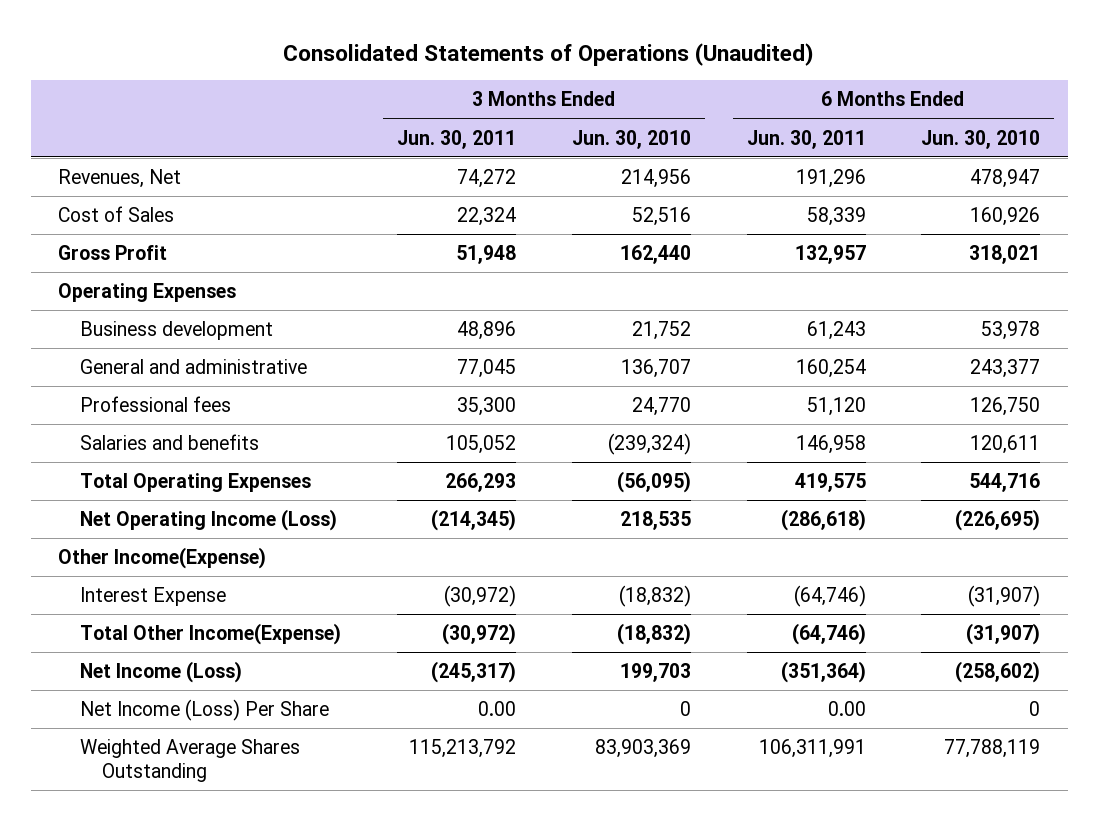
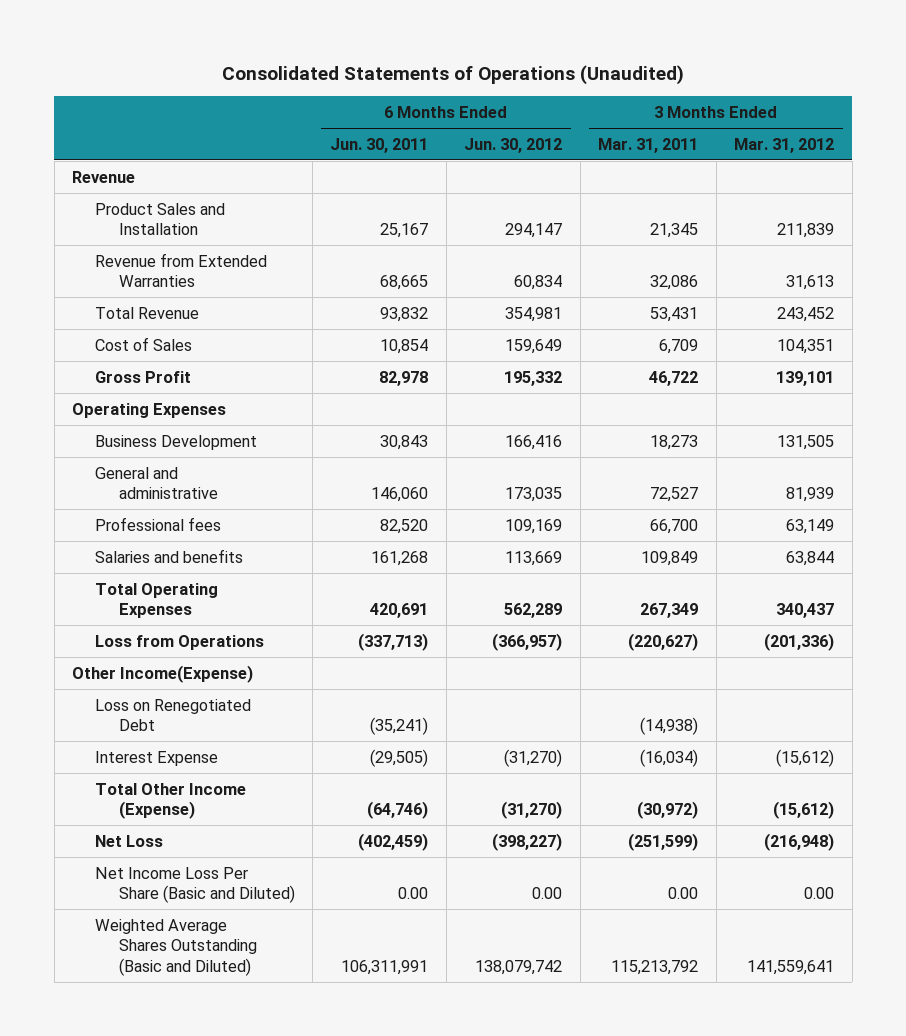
- | 3 Months Ended Jun. 30, 2011 | 3 Months Ended Jun. 30, 2010 | 6 Months Ended Jun. 30, 2011 | 6 Months Ended Jun. 30, 2010
+ | 6 Months Ended Jun. 30, 2011 | 6 Months Ended Jun. 30, 2012 | 3 Months Ended Mar. 31, 2011 | 3 Months Ended Mar. 31, 2012
- Revenues, Net | 74,272 | 214,956 | 191,296 | 478,947
- Cost of Sales | 22,324 | 52,516 | 58,339 | 160,926
- Gross Profit | 51,948 | 162,440 | 132,957 | 318,021
+ Revenue
+ Product Sales and Installation | 25,167 | 294,147 | 21,345 | 211,839
+ Revenue from Extended Warranties | 68,665 | 60,834 | 32,086 | 31,613
+ Total Revenue | 93,832 | 354,981 | 53,431 | 243,452
+ Cost of Sales | 10,854 | 159,649 | 6,709 | 104,351
+ Gross Profit | 82,978 | 195,332 | 46,722 | 139,101
- Business development | 48,896 | 21,752 | 61,243 | 53,978
- General and administrative | 77,045 | 136,707 | 160,254 | 243,377
- Professional fees | 35,300 | 24,770 | 51,120 | 126,750
- Salaries and benefits | 105,052 | (239,324) | 146,958 | 120,611
- Total Operating Expenses | 266,293 | (56,095) | 419,575 | 544,716
- Net Operating Income (Loss) | (214,345) | 218,535 | (286,618) | (226,695)
+ Business Development | 30,843 | 166,416 | 18,273 | 131,505
+ General and administrative | 146,060 | 173,035 | 72,527 | 81,939
+ Professional fees | 82,520 | 109,169 | 66,700 | 63,149
+ Salaries and benefits | 161,268 | 113,669 | 109,849 | 63,844
+ Total Operating Expenses | 420,691 | 562,289 | 267,349 | 340,437
+ Loss from Operations | (337,713) | (366,957) | (220,627) | (201,336)
- Interest Expense | (30,972) | (18,832) | (64,746) | (31,907)
- Total Other Income(Expense) | (30,972) | (18,832) | (64,746) | (31,907)
- Net Income (Loss) | (245,317) | 199,703 | (351,364) | (258,602)
- Net Income (Loss) Per Share | 0.00 | 0 | 0.00 | 0
- Weighted Average Shares Outstanding | 115,213,792 | 83,903,369 | 106,311,991 | 77,788,119
+ Loss on Renegotiated Debt | (35,241) | | (14,938) |
+ Interest Expense | (29,505) | (31,270) | (16,034) | (15,612)
+ Total Other Income (Expense) | (64,746) | (31,270) | (30,972) | (15,612)
+ Net Loss | (402,459) | (398,227) | (251,599) | (216,948)
+ Net Income Loss Per Share (Basic and Diluted) | 0.00 | 0.00 | 0.00 | 0.00
+ Weighted Average Shares Outstanding (Basic and Diluted) | 106,311,991 | 138,079,742 | 115,213,792 | 141,559,641

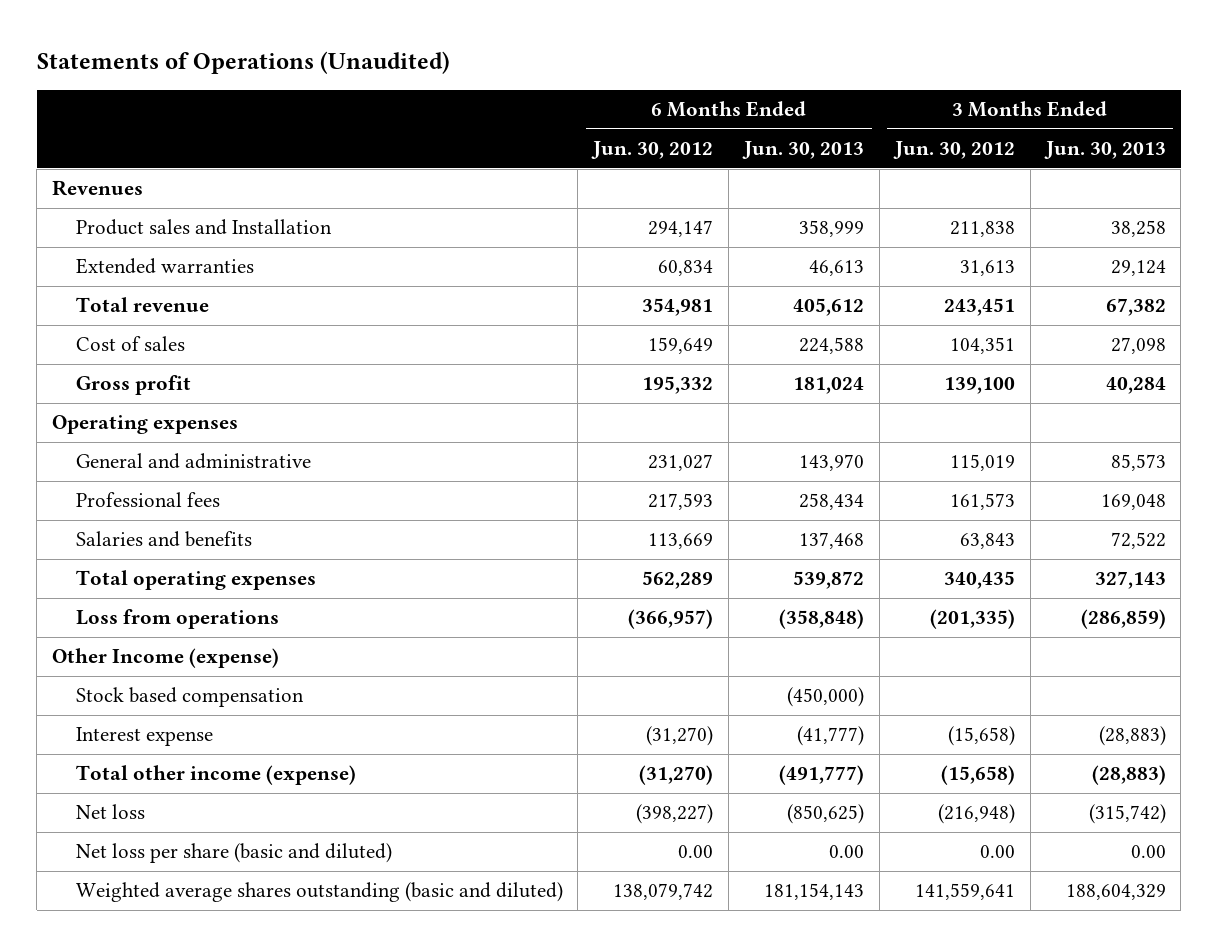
- Consolidated Statements of Operations (Unaudited)
+ Statements of Operations (Unaudited)
- | 6 Months Ended Jun. 30, 2011 | 6 Months Ended Jun. 30, 2012 | 3 Months Ended Mar. 31, 2011 | 3 Months Ended Mar. 31, 2012
+ | 6 Months Ended Jun. 30, 2012 | 6 Months Ended Jun. 30, 2013 | 3 Months Ended Jun. 30, 2012 | 3 Months Ended Jun. 30, 2013
- Revenue
- Product Sales and Installation | 25,167 | 294,147 | 21,345 | 211,839
- Revenue from Extended Warranties | 68,665 | 60,834 | 32,086 | 31,613
- Total Revenue | 93,832 | 354,981 | 53,431 | 243,452
- Cost of Sales | 10,854 | 159,649 | 6,709 | 104,351
- Gross Profit | 82,978 | 195,332 | 46,722 | 139,101
- Operating Expenses
- Business Development | 30,843 | 166,416 | 18,273 | 131,505
- General and administrative | 146,060 | 173,035 | 72,527 | 81,939
- Professional fees | 82,520 | 109,169 | 66,700 | 63,149
+ Revenues
+ Product sales and Installation | 294,147 | 358,999 | 211,838 | 38,258
+ Extended warranties | 60,834 | 46,613 | 31,613 | 29,124
+ Total revenue | 354,981 | 405,612 | 243,451 | 67,382
+ Cost of sales | 159,649 | 224,588 | 104,351 | 27,098
+ Gross profit | 195,332 | 181,024 | 139,100 | 40,284
+ Operating expenses
+ General and administrative | 231,027 | 143,970 | 115,019 | 85,573
+ Professional fees | 217,593 | 258,434 | 161,573 | 169,048
- Total Operating Expenses | 420,691 | 562,289 | 267,349 | 340,437
- Loss from Operations | (337,713) | (366,957) | (220,627) | (201,336)
- Other Income(Expense)
- Loss on Renegotiated Debt | (35,241) | | (14,938) |
- Interest Expense | (29,505) | (31,270) | (16,034) | (15,612)
- Total Other Income (Expense) | (64,746) | (31,270) | (30,972) | (15,612)
- Net Loss | (402,459) | (398,227) | (251,599) | (216,948)
- Net Income Loss Per Share (Basic and Diluted) | 0.00 | 0.00 | 0.00 | 0.00
- Weighted Average Shares Outstanding (Basic and Diluted) | 106,311,991 | 138,079,742 | 115,213,792 | 141,559,641
+ Total operating expenses | 562,289 | 539,872 | 340,435 | 327,143
+ Loss from operations | (366,957) | (358,848) | (201,335) | (286,859)
+ Other Income (expense)
+ Stock based compensation | | (450,000) | |
+ Interest expense | (31,270) | (41,777) | (15,658) | (28,883)
+ Total other income (expense) | (31,270) | (491,777) | (15,658) | (28,883)
+ Net loss | (398,227) | (850,625) | (216,948) | (315,742)
+ Net loss per share (basic and diluted) | 0.00 | 0.00 | 0.00 | 0.00
+ Weighted average shares outstanding (basic and diluted) | 138,079,742 | 181,154,143 | 141,559,641 | 188,604,329

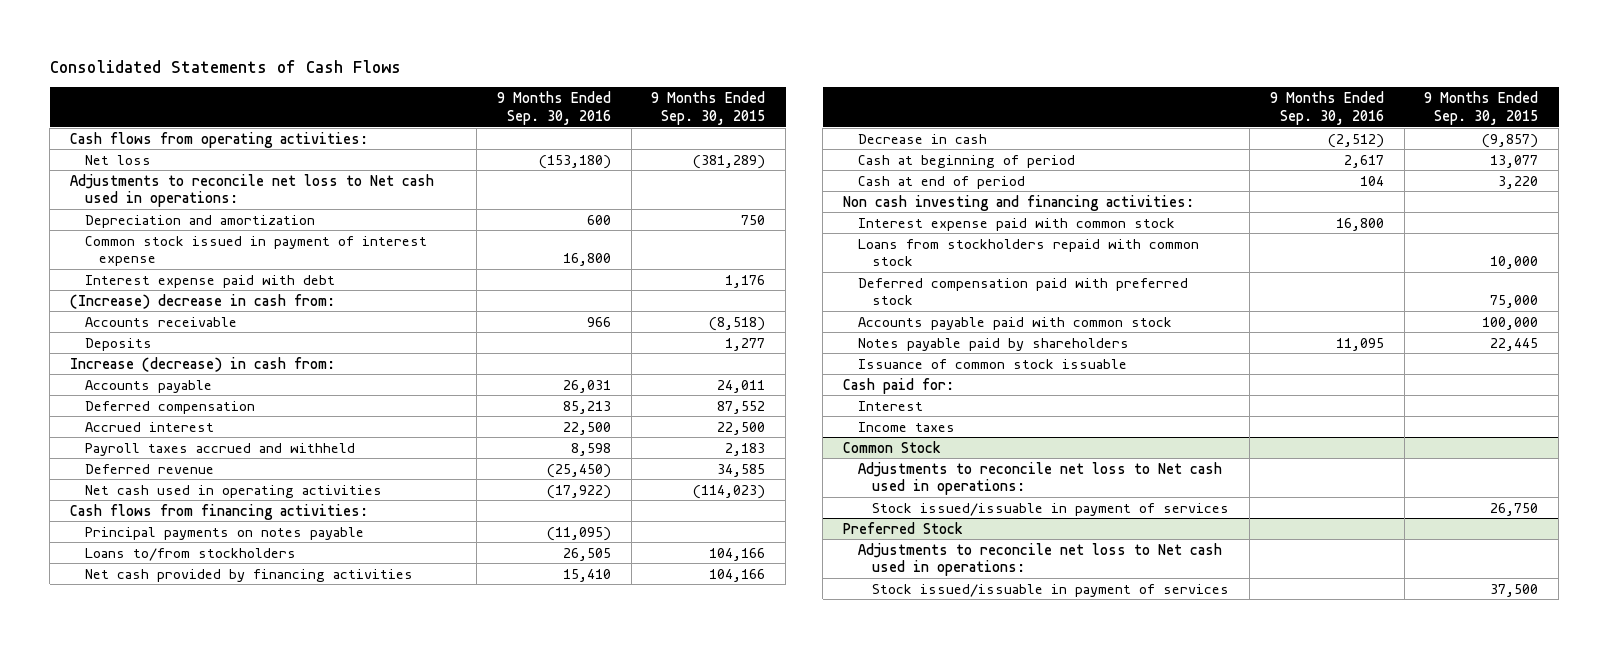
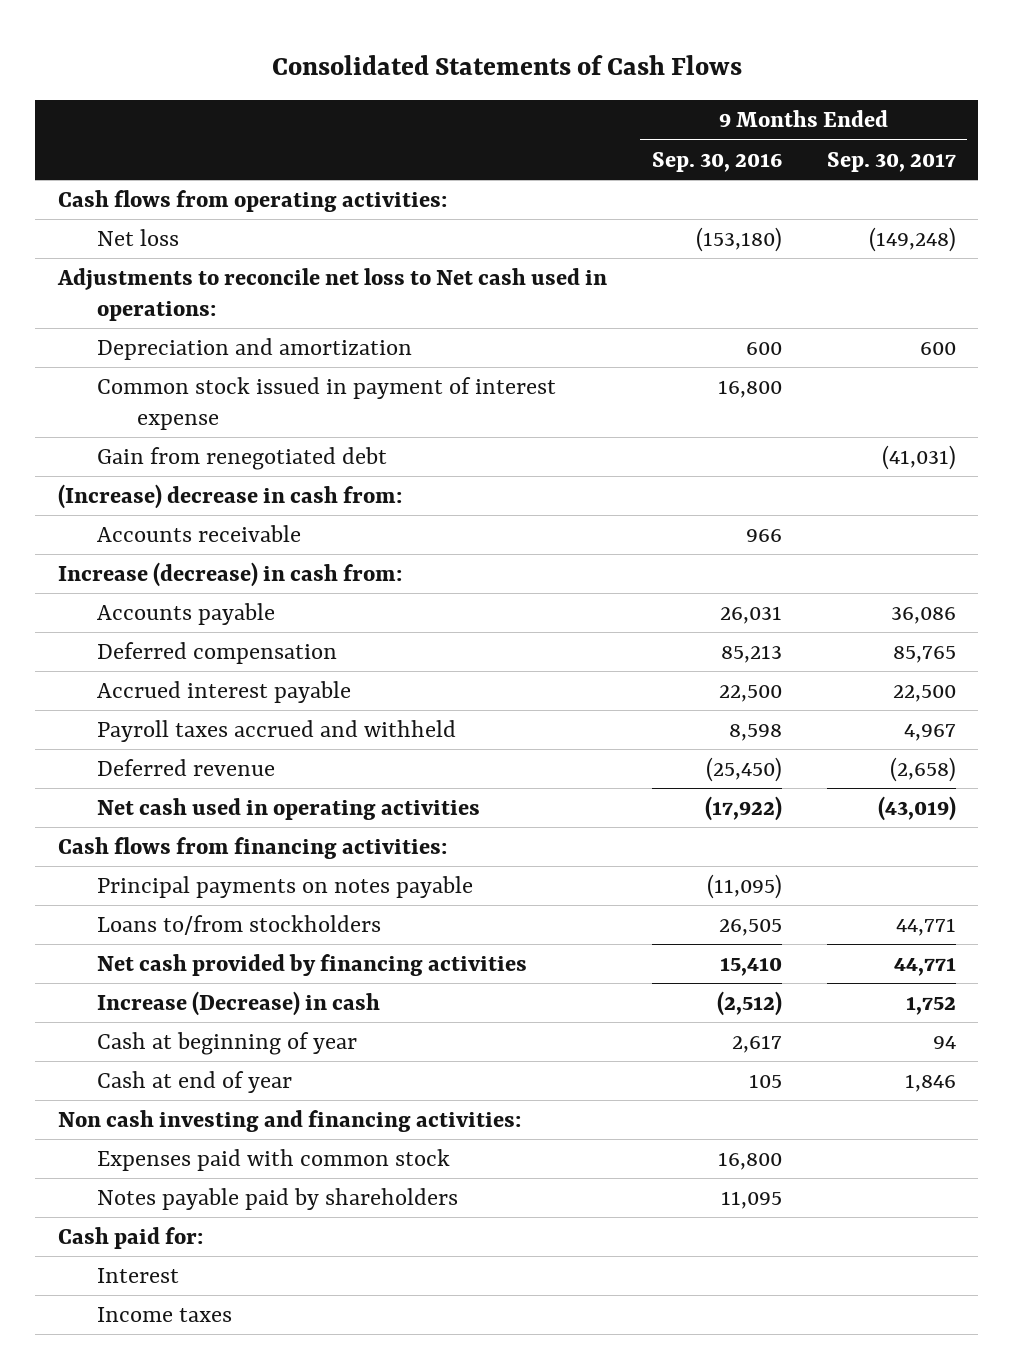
- | 9 Months Ended Sep. 30, 2016 | 9 Months Ended Sep. 30, 2015
+ | 9 Months Ended Sep. 30, 2016 | 9 Months Ended Sep. 30, 2017
- Interest expense paid with debt | | 1,176
+ Gain from renegotiated debt | | (41,031)
- Deposits | | 1,277
- Accrued interest | 22,500 | 22,500
+ Accrued interest payable | 22,500 | 22,500
- Decrease in cash | (2,512) | (9,857)
- Cash at beginning of period | 2,617 | 13,077
- Cash at end of period | 104 | 3,220
+ Increase (Decrease) in cash | (2,512) | 1,752
+ Cash at beginning of year | 2,617 | 94
+ Cash at end of year | 105 | 1,846
- Interest expense paid with common stock | 16,800 |
- Loans from stockholders repaid with common stock | | 10,000
- Deferred compensation paid with preferred stock | | 75,000
- Accounts payable paid with common stock | | 100,000
+ Expenses paid with common stock | 16,800 |
- Issuance of common stock issuable
- Common Stock
- Adjustments to reconcile net loss to Net cash used in operations:
- Stock issued/issuable in payment of services | | 26,750
- Preferred Stock
- Adjustments to reconcile net loss to Net cash used in operations:
- Stock issued/issuable in payment of services | | 37,500

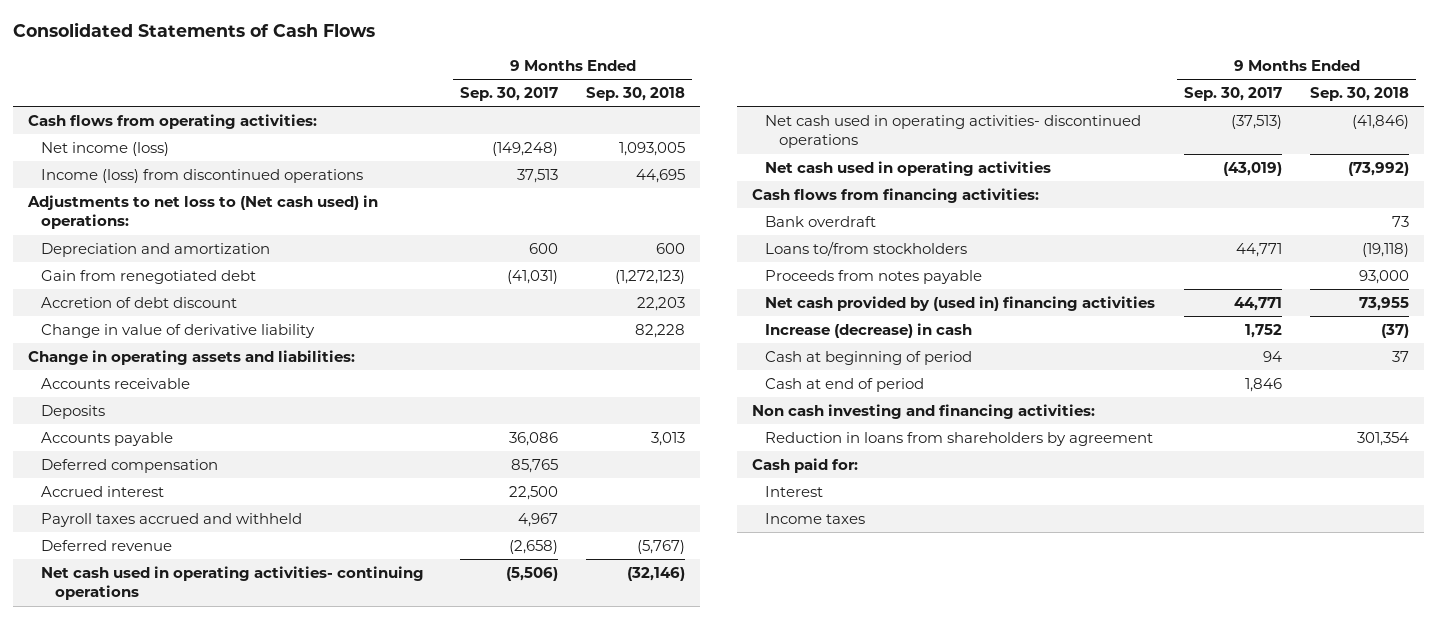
- | 9 Months Ended Sep. 30, 2016 | 9 Months Ended Sep. 30, 2017
+ | 9 Months Ended Sep. 30, 2017 | 9 Months Ended Sep. 30, 2018
- Net loss | (153,180) | (149,248)
- Adjustments to reconcile net loss to Net cash used in operations:
+ Net income (loss) | (149,248) | 1,093,005
+ Income (loss) from discontinued operations | 37,513 | 44,695
+ Adjustments to net loss to (Net cash used) in operations:
- Common stock issued in payment of interest expense | 16,800 |
- (Increase) decrease in cash from:
+ Accretion of debt discount | | 22,203
+ Change in value of derivative liability | | 82,228
+ Change in operating assets and liabilities:
- Increase (decrease) in cash from:
+ Deposits
- Accrued interest payable | 22,500 | 22,500
+ Accrued interest | 22,500 |
+ Net cash used in operating activities- continuing operations | (5,506) | (32,146)
+ Net cash used in operating activities- discontinued operations | (37,513) | (41,846)
- Principal payments on notes payable | (11,095) |
+ Bank overdraft | | 73
- Net cash provided by financing activities | 15,410 | 44,771
- Increase (Decrease) in cash | (2,512) | 1,752
- Cash at beginning of year | 2,617 | 94
- Cash at end of year | 105 | 1,846
+ Proceeds from notes payable | | 93,000
+ Net cash provided by (used in) financing activities | 44,771 | 73,955
+ Increase (decrease) in cash | 1,752 | (37)
+ Cash at beginning of period | 94 | 37
+ Cash at end of period | 1,846 |
- Expenses paid with common stock | 16,800 |
- Notes payable paid by shareholders | 11,095 |
+ Reduction in loans from shareholders by agreement | | 301,354

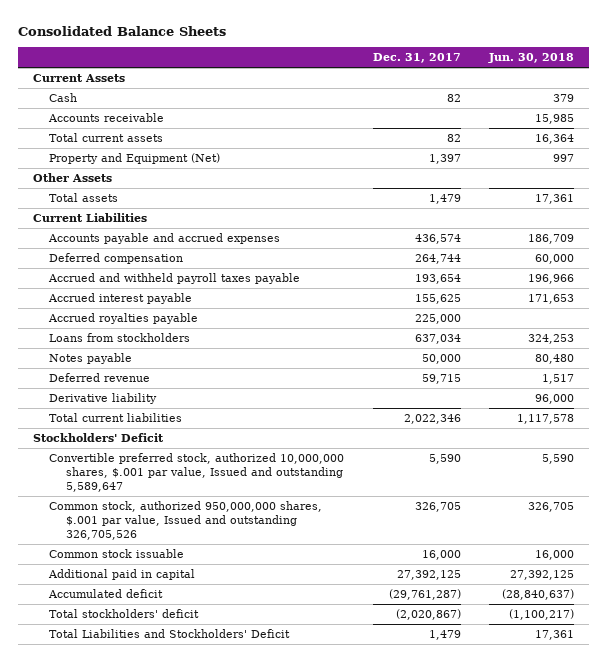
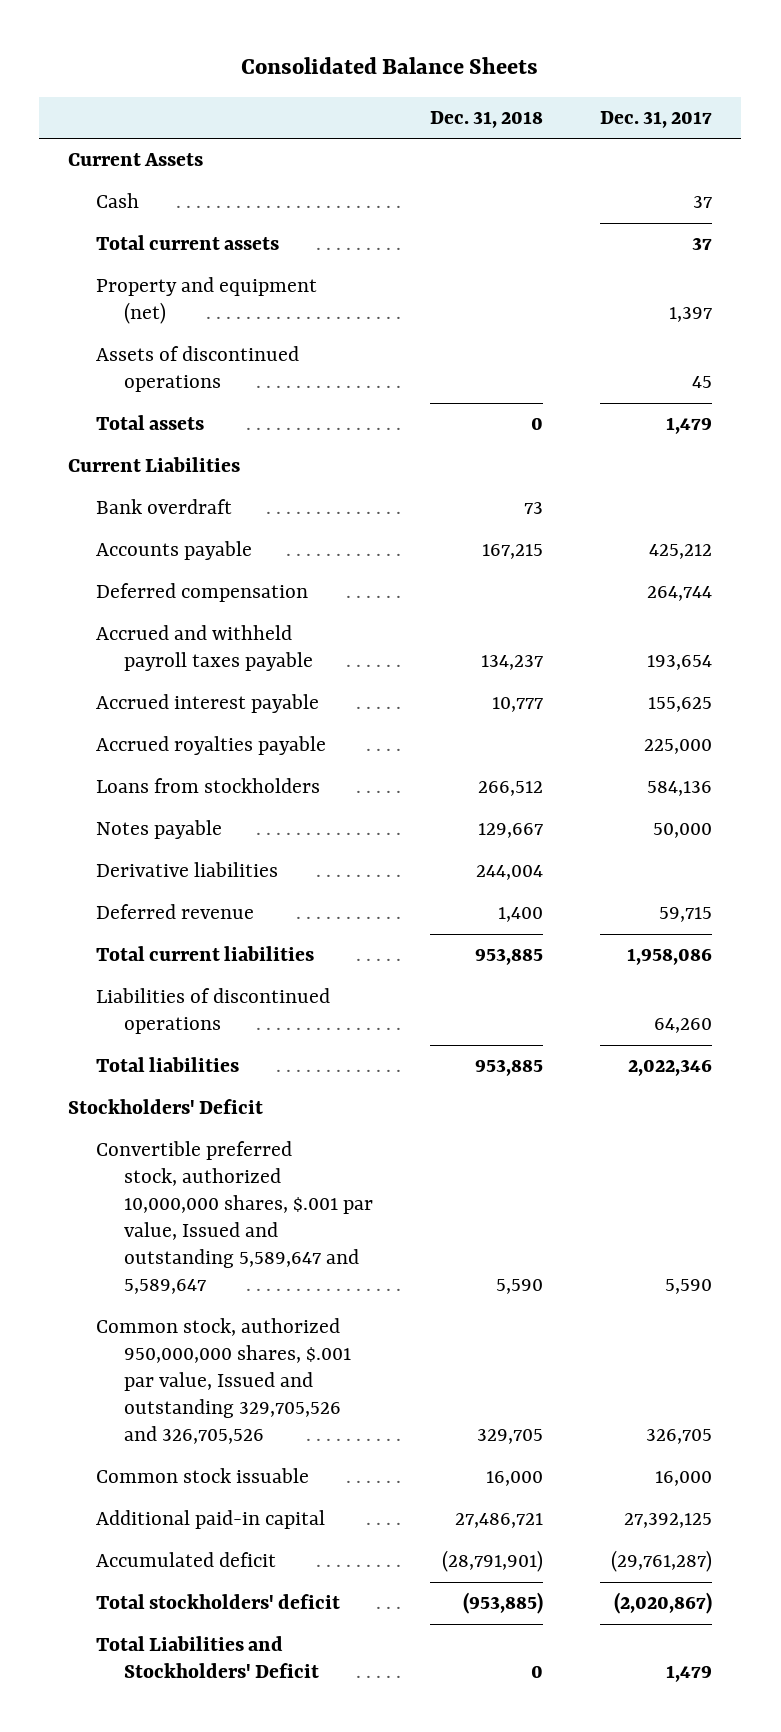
- | Dec. 31, 2017 | Jun. 30, 2018
+ | Dec. 31, 2018 | Dec. 31, 2017
- Cash | 82 | 379
- Accounts receivable | | 15,985
- Total current assets | 82 | 16,364
- Property and Equipment (Net) | 1,397 | 997
- Other Assets
+ Cash | | 37
+ Total current assets | | 37
+ Property and equipment (net) | | 1,397
+ Assets of discontinued operations | | 45
- Accounts payable and accrued expenses | 436,574 | 186,709
+ Bank overdraft | 73 |
+ Accounts payable | 167,215 | 425,212
- Loans from stockholders | 637,034 | 324,253
+ Loans from stockholders | 266,512 | 584,136
+ Derivative liabilities | 244,004 |
- Derivative liability | | 96,000
- Total current liabilities | 2,022,346 | 1,117,578
+ Total current liabilities | 953,885 | 1,958,086
+ Liabilities of discontinued operations | | 64,260
+ Total liabilities | 953,885 | 2,022,346
- Convertible preferred stock, authorized 10,000,000 shares, $.001 par value, Issued and outstanding 5,589,647 | 5,590 | 5,590
- Common stock, authorized 950,000,000 shares, $.001 par value, Issued and outstanding 326,705,526 | 326,705 | 326,705
+ Convertible preferred stock, authorized 10,000,000 shares, $.001 par value, Issued and outstanding 5,589,647 and 5,589,647 | 5,590 | 5,590
+ Common stock, authorized 950,000,000 shares, $.001 par value, Issued and outstanding 329,705,526 and 326,705,526 | 329,705 | 326,705
- Additional paid in capital | 27,392,125 | 27,392,125
+ Additional paid-in capital | 27,486,721 | 27,392,125

